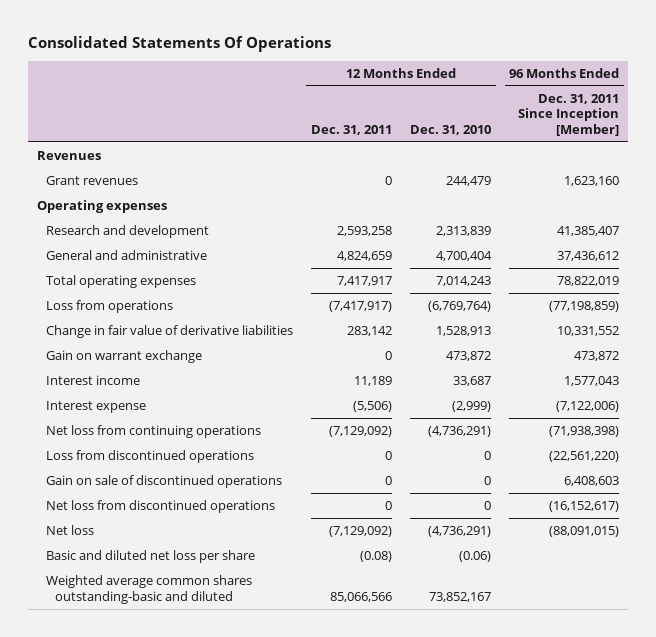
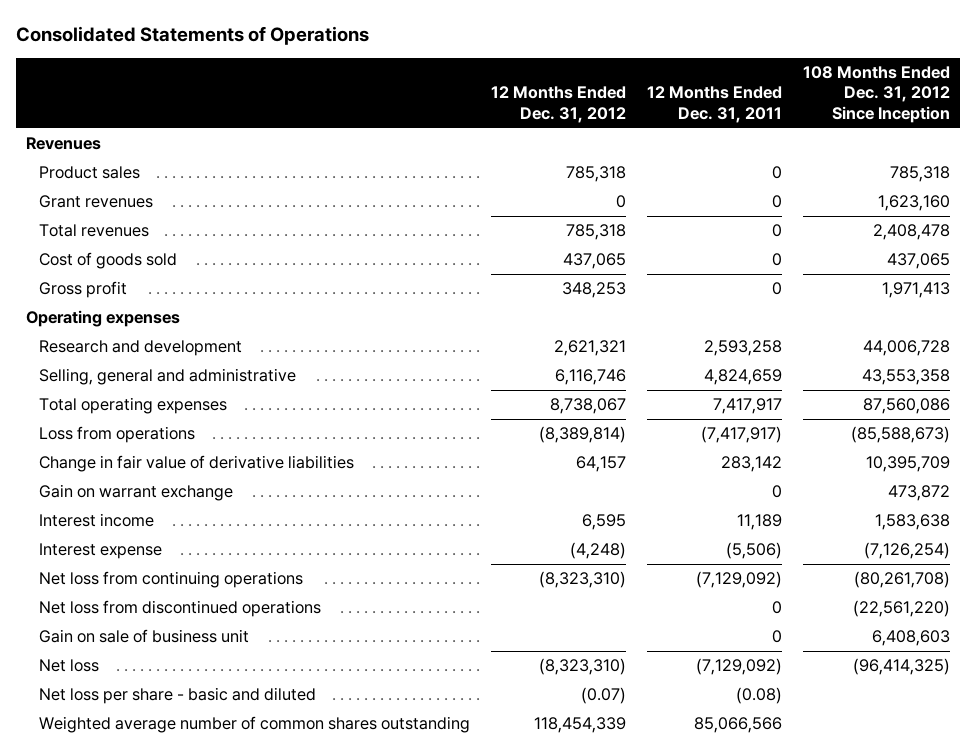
- Consolidated Statements Of Operations
+ Consolidated Statements of Operations
- | 12 Months Ended Dec. 31, 2011 | 12 Months Ended Dec. 31, 2010 | 96 Months Ended Dec. 31, 2011 Since Inception [Member]
+ | 12 Months Ended Dec. 31, 2012 | 12 Months Ended Dec. 31, 2011 | 108 Months Ended Dec. 31, 2012 Since Inception
+ Product sales | 785,318 | 0 | 785,318
+ Total revenues | 785,318 | 0 | 2,408,478
+ Cost of goods sold | 437,065 | 0 | 437,065
+ Gross profit | 348,253 | 0 | 1,971,413
- General and administrative | 4,824,659 | 4,700,404 | 37,436,612
+ Selling, general and administrative | 6,116,746 | 4,824,659 | 43,553,358
- Loss from discontinued operations | 0 | 0 | (22,561,220)
- Gain on sale of discontinued operations | 0 | 0 | 6,408,603
+ Gain on sale of business unit | | 0 | 6,408,603
- Basic and diluted net loss per share | (0.08) | (0.06) |
- Weighted average common shares outstanding-basic and diluted | 85,066,566 | 73,852,167 |
+ Net loss per share - basic and diluted | (0.07) | (0.08) |
+ Weighted average number of common shares outstanding | 118,454,339 | 85,066,566 |

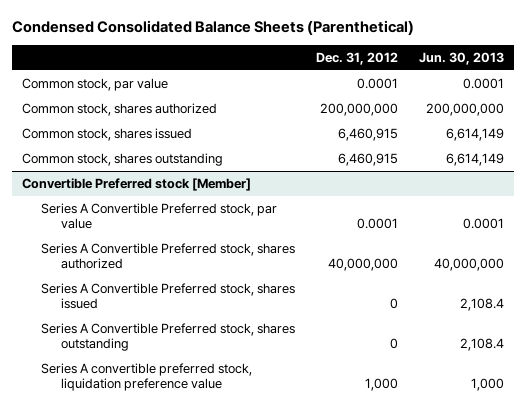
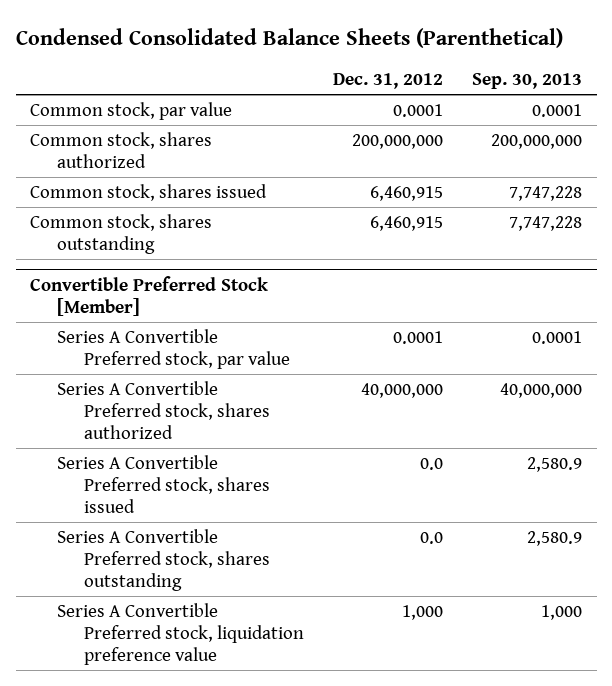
- | Dec. 31, 2012 | Jun. 30, 2013
+ | Dec. 31, 2012 | Sep. 30, 2013
- Convertible Preferred stock [Member]
+ Convertible Preferred Stock [Member]
- Series A Convertible Preferred stock, shares issued | 0 | 2,108.4
- Series A Convertible Preferred stock, shares outstanding | 0 | 2,108.4
- Series A convertible preferred stock, liquidation preference value | 1,000 | 1,000
+ Series A Convertible Preferred stock, shares issued | 0.0 | 2,580.9
+ Series A Convertible Preferred stock, shares outstanding | 0.0 | 2,580.9
+ Series A Convertible Preferred stock, liquidation preference value | 1,000 | 1,000

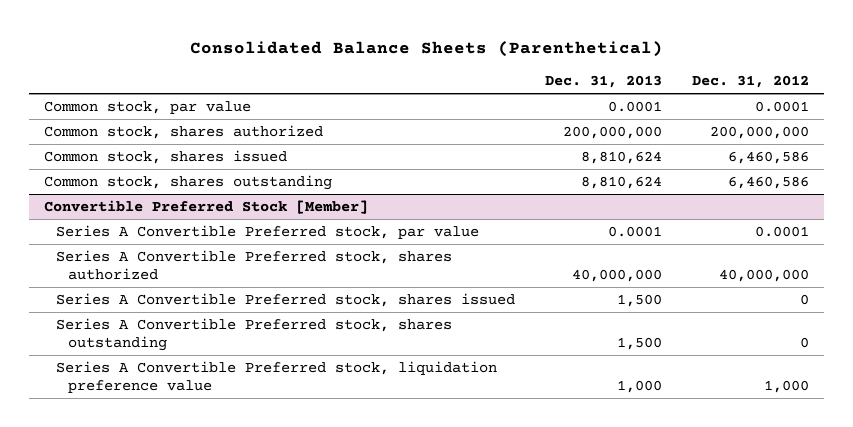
- Condensed Consolidated Balance Sheets (Parenthetical)
+ Consolidated Balance Sheets (Parenthetical)
- | Dec. 31, 2012 | Sep. 30, 2013
+ | Dec. 31, 2013 | Dec. 31, 2012
- Common stock, shares issued | 6,460,915 | 7,747,228
- Common stock, shares outstanding | 6,460,915 | 7,747,228
+ Common stock, shares issued | 8,810,624 | 6,460,586
+ Common stock, shares outstanding | 8,810,624 | 6,460,586
@ Convertible Preferred Stock [Member]
- Series A Convertible Preferred stock, shares issued | 0.0 | 2,580.9
- Series A Convertible Preferred stock, shares outstanding | 0.0 | 2,580.9
+ Series A Convertible Preferred stock, shares issued | 1,500 | 0
+ Series A Convertible Preferred stock, shares outstanding | 1,500 | 0

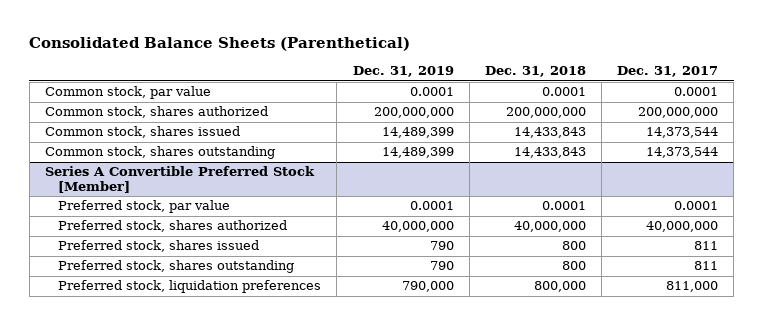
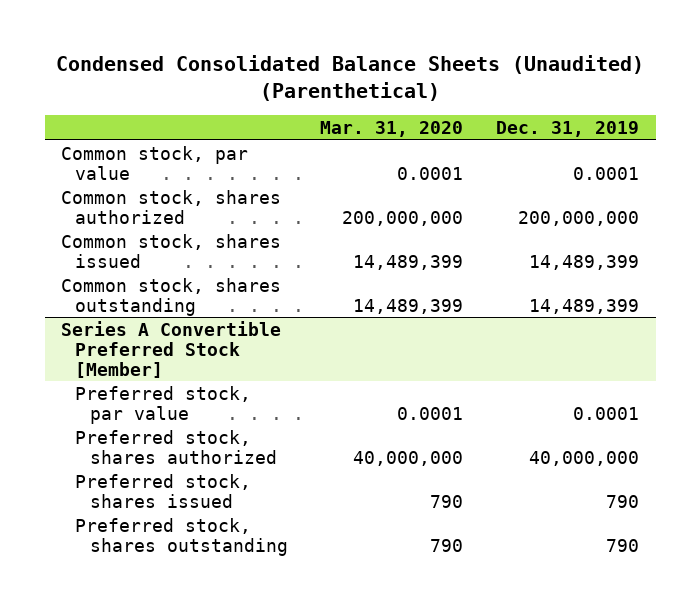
- Consolidated Balance Sheets (Parenthetical)
+ Condensed Consolidated Balance Sheets (Unaudited) (Parenthetical)
- | Dec. 31, 2019 | Dec. 31, 2018 | Dec. 31, 2017
+ | Mar. 31, 2020 | Dec. 31, 2019
@ Series A Convertible Preferred Stock [Member]
- Preferred stock, liquidation preferences | 790,000 | 800,000 | 811,000

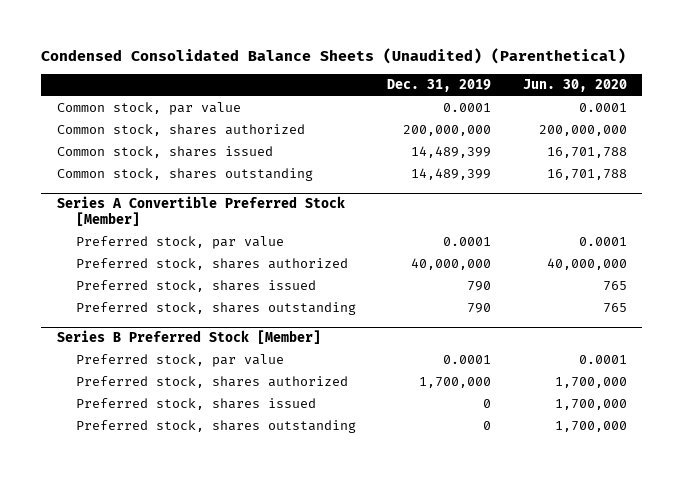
- | Mar. 31, 2020 | Dec. 31, 2019
+ | Dec. 31, 2019 | Jun. 30, 2020
+ Series B Preferred Stock [Member]
+ Preferred stock, par value | 0.0001 | 0.0001
+ Preferred stock, shares authorized | 1,700,000 | 1,700,000
+ Preferred stock, shares issued | 0 | 1,700,000
+ Preferred stock, shares outstanding | 0 | 1,700,000

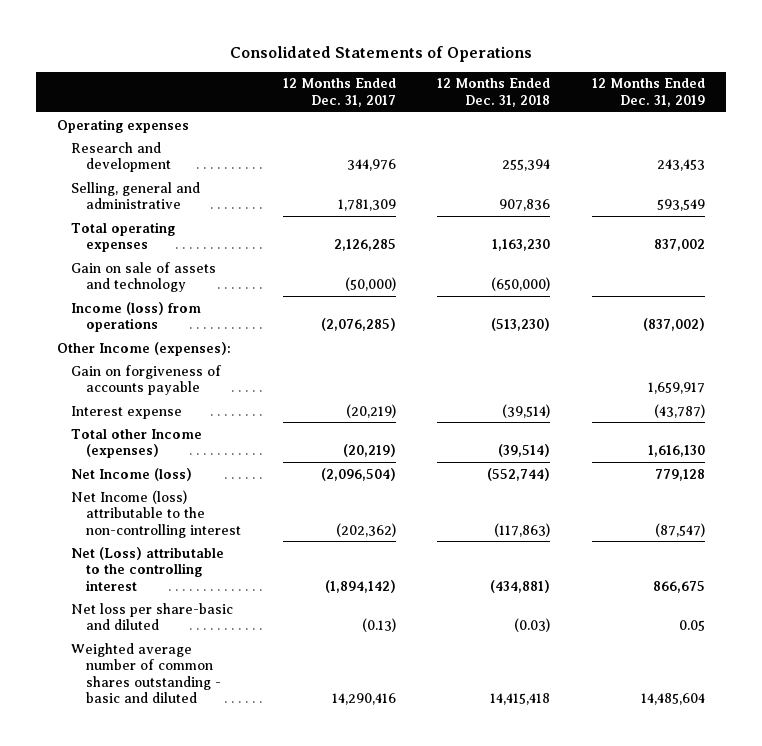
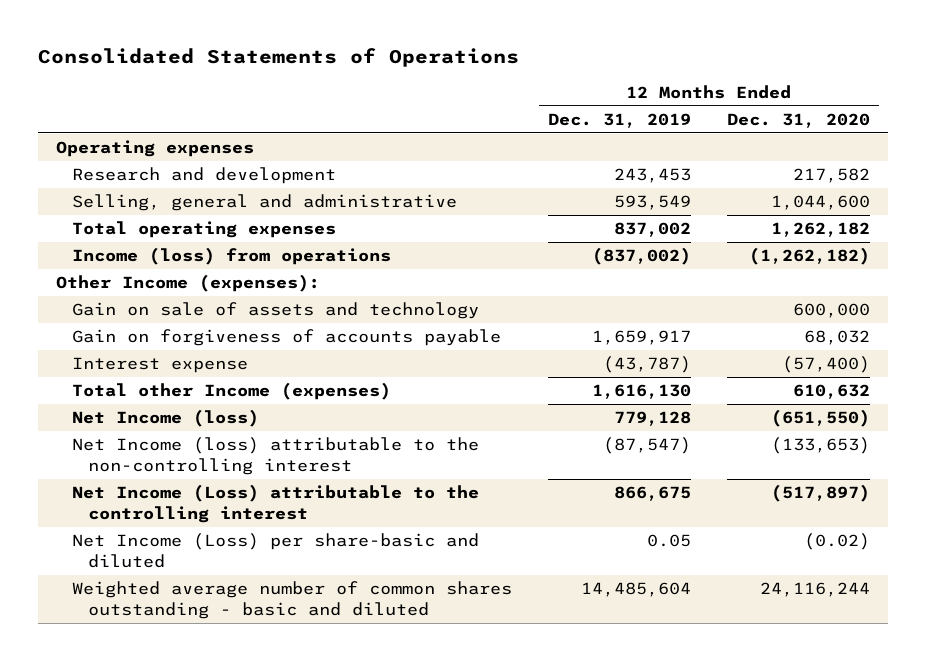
- | 12 Months Ended Dec. 31, 2017 | 12 Months Ended Dec. 31, 2018 | 12 Months Ended Dec. 31, 2019
+ | 12 Months Ended Dec. 31, 2019 | 12 Months Ended Dec. 31, 2020
moved down: Gain on sale of assets and technology | | 600,000
- Net (Loss) attributable to the controlling interest | (1,894,142) | (434,881) | 866,675
- Net loss per share-basic and diluted | (0.13) | (0.03) | 0.05
+ Net Income (Loss) attributable to the controlling interest | 866,675 | (517,897)
+ Net Income (Loss) per share-basic and diluted | 0.05 | (0.02)

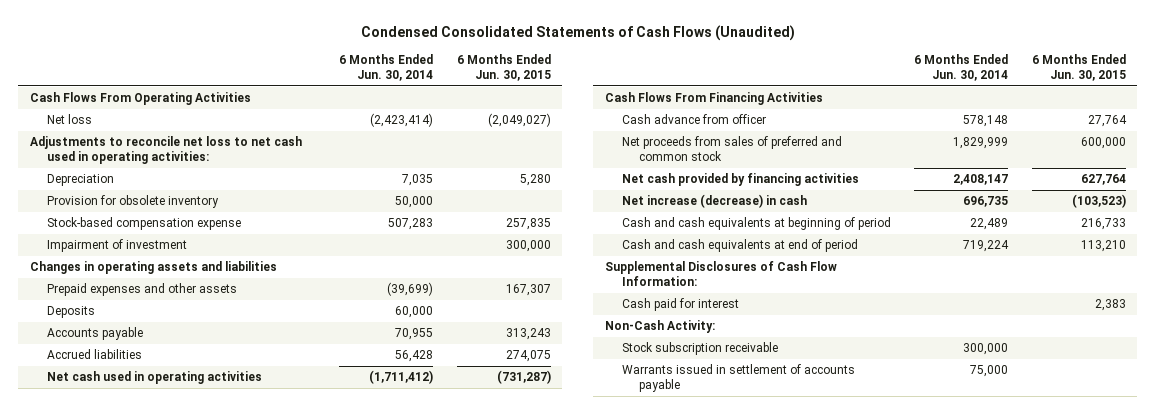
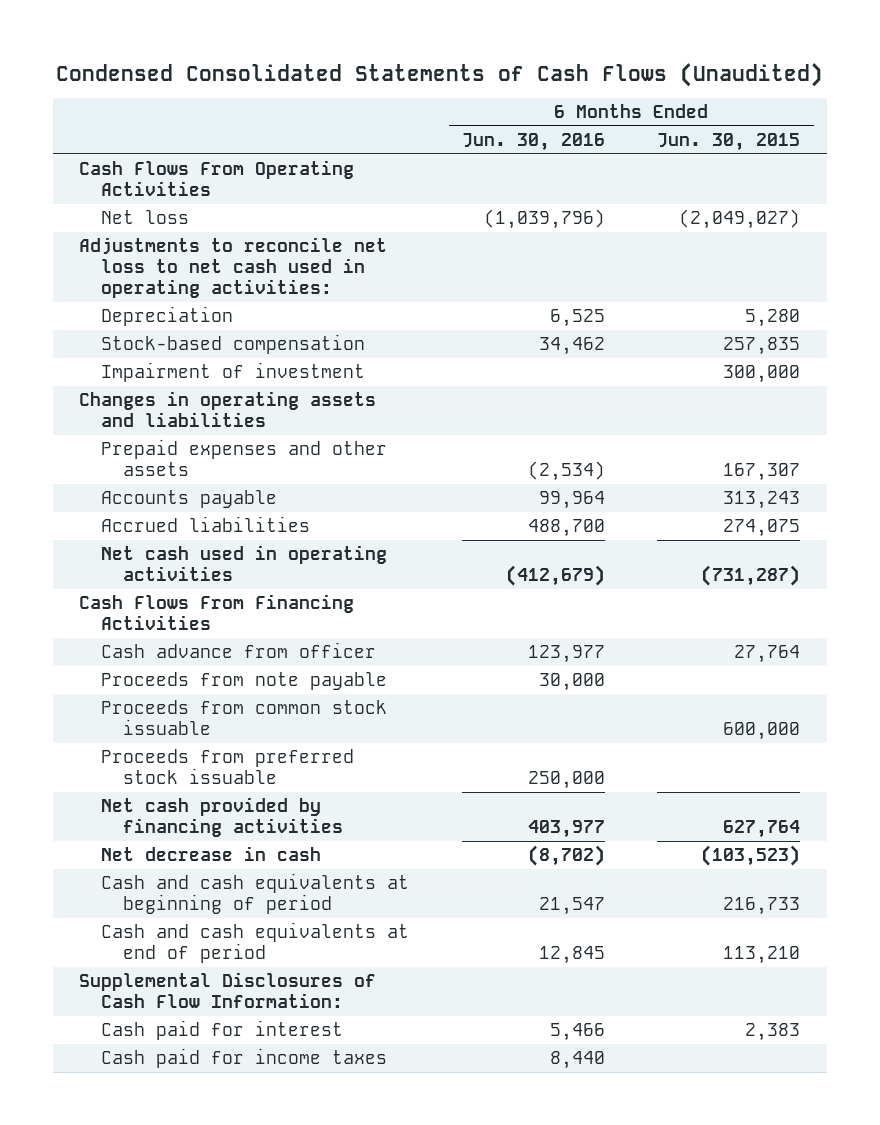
- | 6 Months Ended Jun. 30, 2014 | 6 Months Ended Jun. 30, 2015
+ | 6 Months Ended Jun. 30, 2016 | 6 Months Ended Jun. 30, 2015
- Provision for obsolete inventory | 50,000 |
- Stock-based compensation expense | 507,283 | 257,835
+ Stock-based compensation | 34,462 | 257,835
- Deposits | 60,000 |
- Net proceeds from sales of preferred and common stock | 1,829,999 | 600,000
+ Proceeds from note payable | 30,000 |
+ Proceeds from common stock issuable | | 600,000
+ Proceeds from preferred stock issuable | 250,000 |
- Net increase (decrease) in cash | 696,735 | (103,523)
+ Net decrease in cash | (8,702) | (103,523)
- Non-Cash Activity:
- Stock subscription receivable | 300,000 |
- Warrants issued in settlement of accounts payable | 75,000 |
+ Cash paid for income taxes | 8,440 |

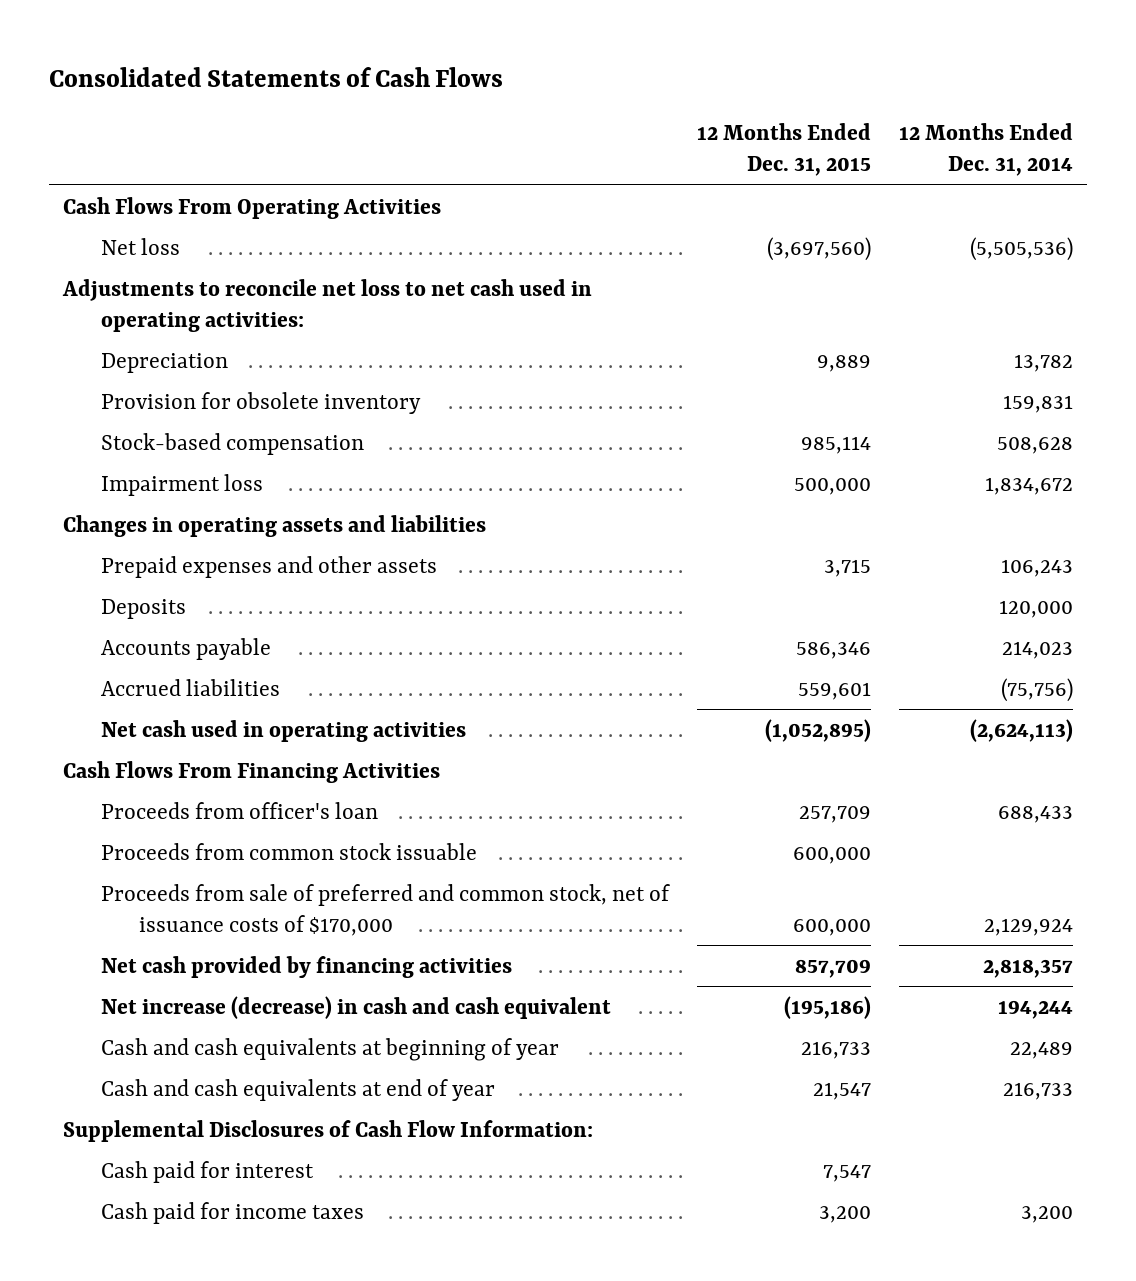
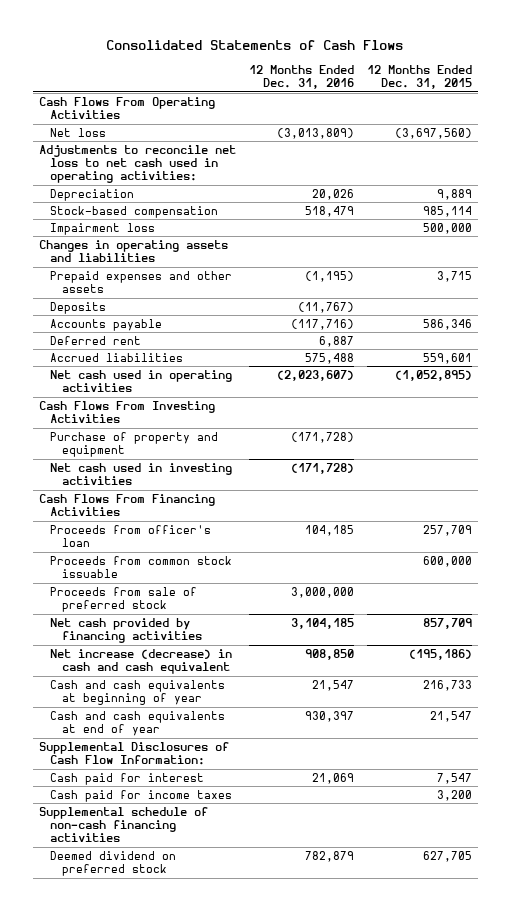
- | 12 Months Ended Dec. 31, 2015 | 12 Months Ended Dec. 31, 2014
+ | 12 Months Ended Dec. 31, 2016 | 12 Months Ended Dec. 31, 2015
- Provision for obsolete inventory | | 159,831
+ Deferred rent | 6,887 |
+ Cash Flows From Investing Activities
+ Purchase of property and equipment | (171,728) |
+ Net cash used in investing activities | (171,728) |
- Proceeds from sale of preferred and common stock, net of issuance costs of $170,000 | 600,000 | 2,129,924
+ Proceeds from sale of preferred stock | 3,000,000 |
+ Supplemental schedule of non-cash financing activities
+ Deemed dividend on preferred stock | 782,879 | 627,705

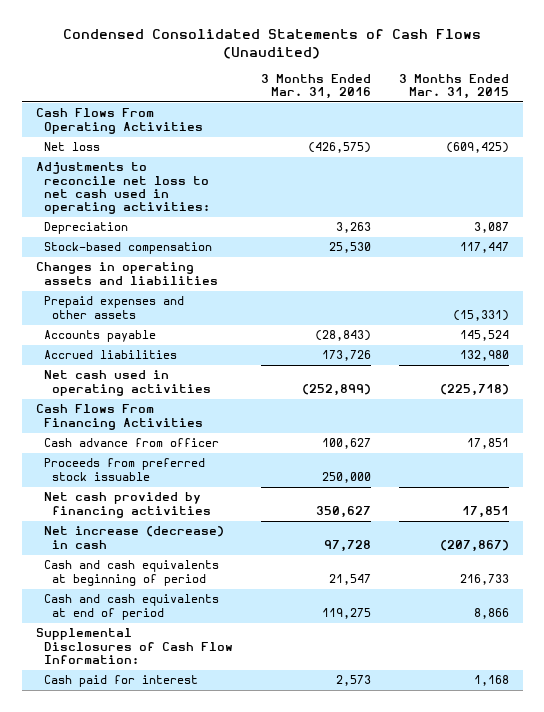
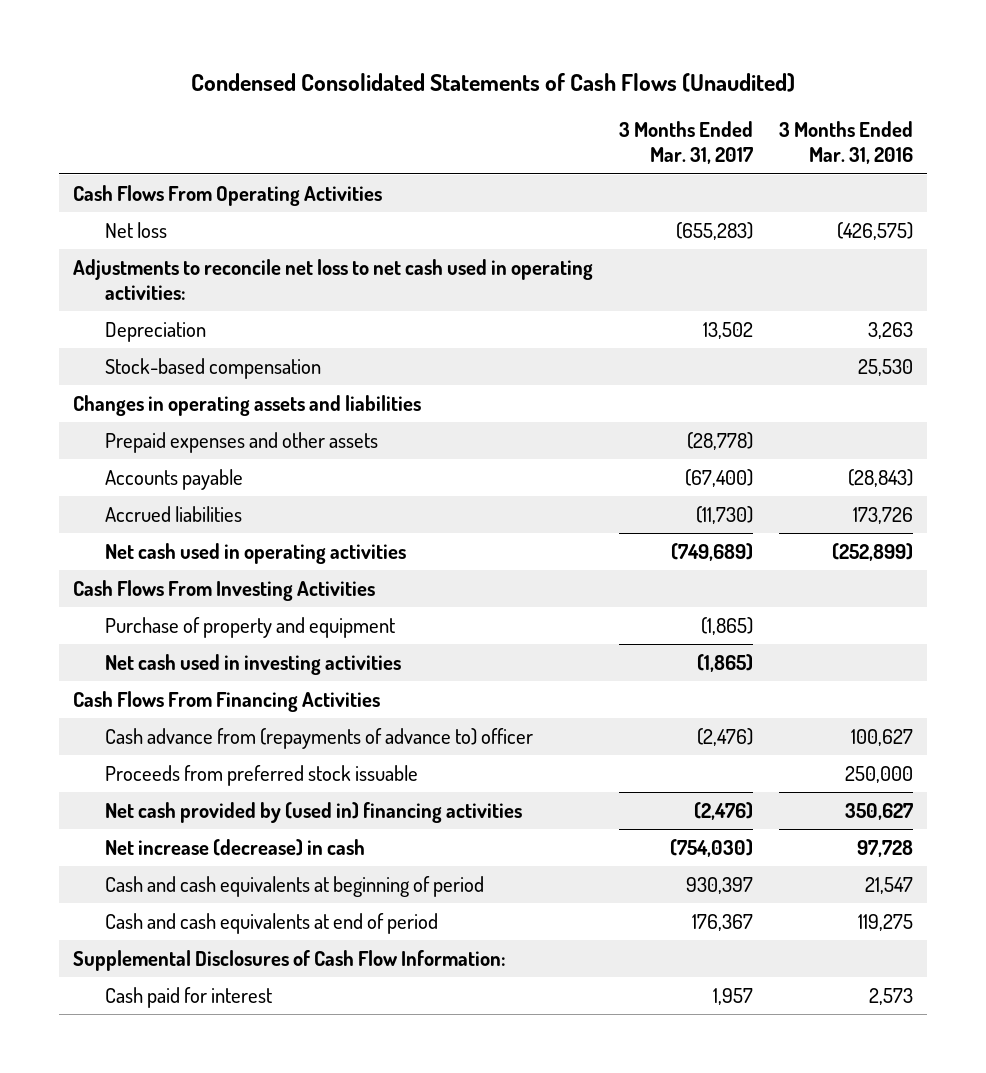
- | 3 Months Ended Mar. 31, 2016 | 3 Months Ended Mar. 31, 2015
+ | 3 Months Ended Mar. 31, 2017 | 3 Months Ended Mar. 31, 2016
+ Cash Flows From Investing Activities
+ Purchase of property and equipment | (1,865) |
+ Net cash used in investing activities | (1,865) |
- Cash advance from officer | 100,627 | 17,851
+ Cash advance from (repayments of advance to) officer | (2,476) | 100,627
- Net cash provided by financing activities | 350,627 | 17,851
+ Net cash provided by (used in) financing activities | (2,476) | 350,627

